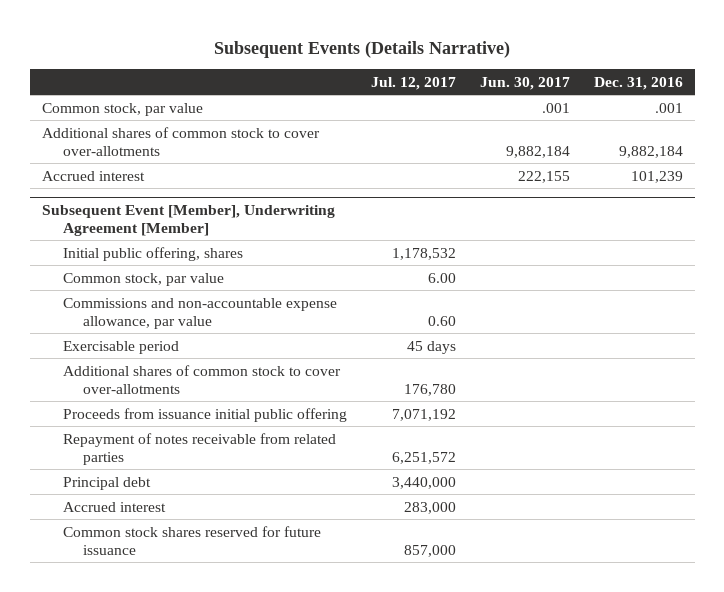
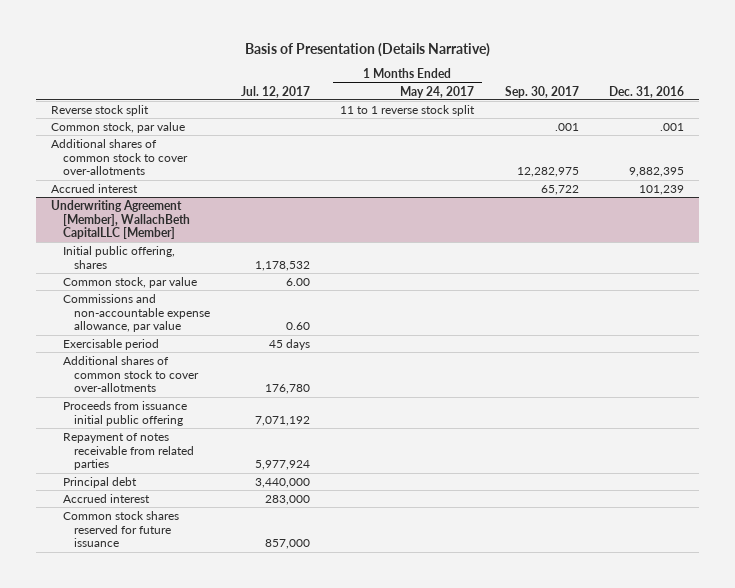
- Subsequent Events (Details Narrative)
+ Basis of Presentation (Details Narrative)
- | Jul. 12, 2017 | Jun. 30, 2017 | Dec. 31, 2016
+ | Jul. 12, 2017 | 1 Months Ended May 24, 2017 | Sep. 30, 2017 | Dec. 31, 2016
+ Reverse stock split | | 11 to 1 reverse stock split | |
- Additional shares of common stock to cover over-allotments | | 9,882,184 | 9,882,184
+ Additional shares of common stock to cover over-allotments | | | 12,282,975 | 9,882,395
- Subsequent Event [Member], Underwriting Agreement [Member]
+ Underwriting Agreement [Member], WallachBeth CapitalLLC [Member]
- Repayment of notes receivable from related parties | 6,251,572 | |
+ Repayment of notes receivable from related parties | 5,977,924 | | |

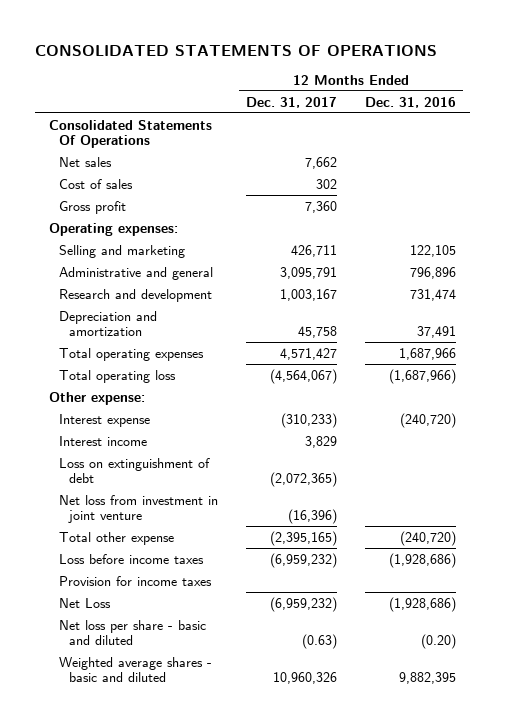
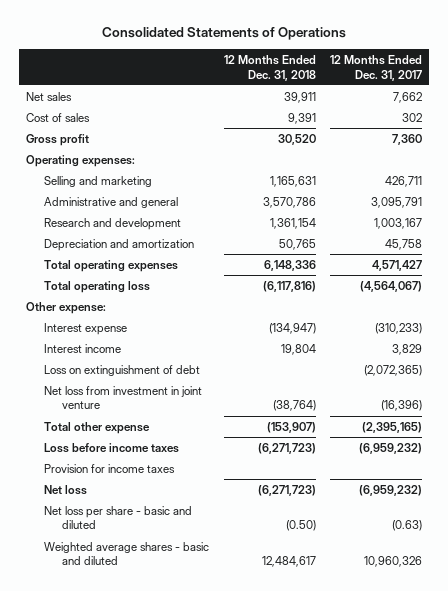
- CONSOLIDATED STATEMENTS OF OPERATIONS
+ Consolidated Statements of Operations
- | 12 Months Ended Dec. 31, 2017 | 12 Months Ended Dec. 31, 2016
+ | 12 Months Ended Dec. 31, 2018 | 12 Months Ended Dec. 31, 2017
- Consolidated Statements Of Operations
- Net Loss | (6,959,232) | (1,928,686)
+ Net loss | (6,271,723) | (6,959,232)

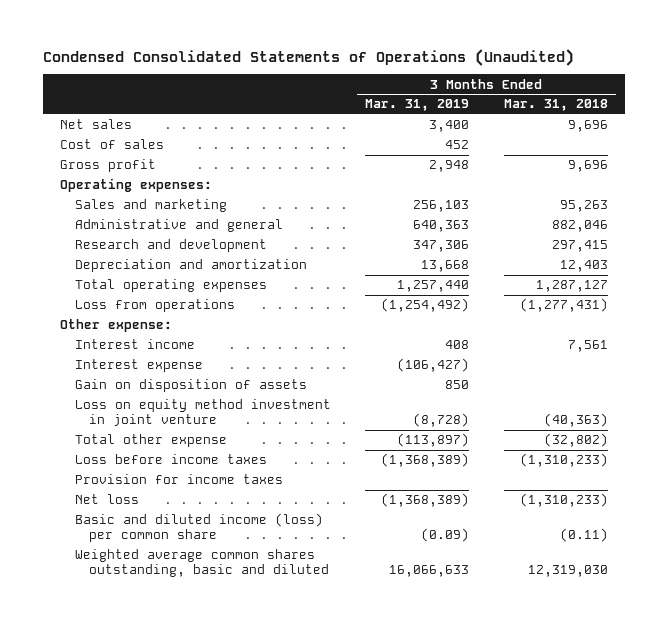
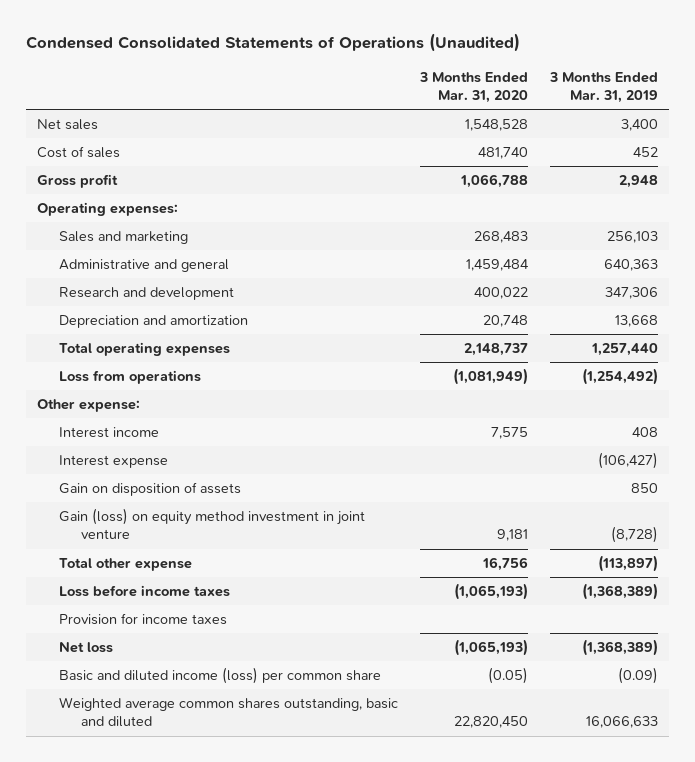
- | 3 Months Ended Mar. 31, 2019 | 3 Months Ended Mar. 31, 2018
+ | 3 Months Ended Mar. 31, 2020 | 3 Months Ended Mar. 31, 2019
- Loss on equity method investment in joint venture | (8,728) | (40,363)
+ Gain (loss) on equity method investment in joint venture | 9,181 | (8,728)

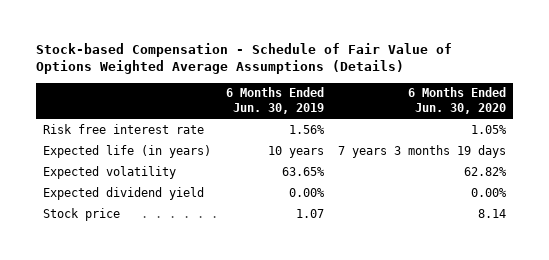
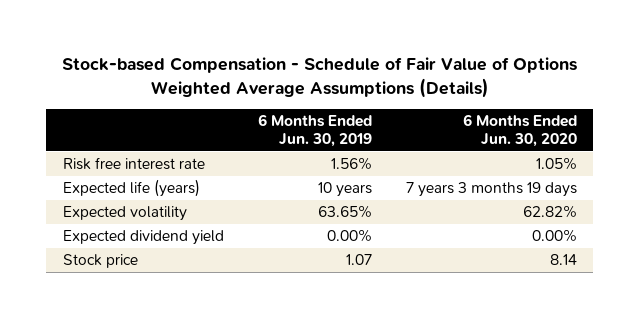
- Expected life (in years) | 10 years | 7 years 3 months 19 days
+ Expected life (years) | 10 years | 7 years 3 months 19 days

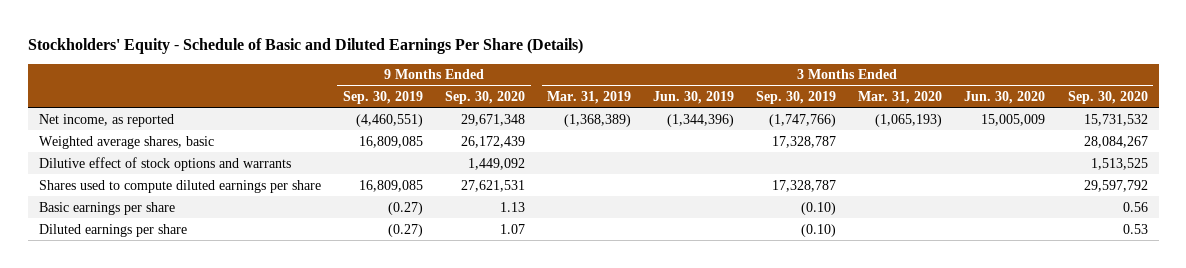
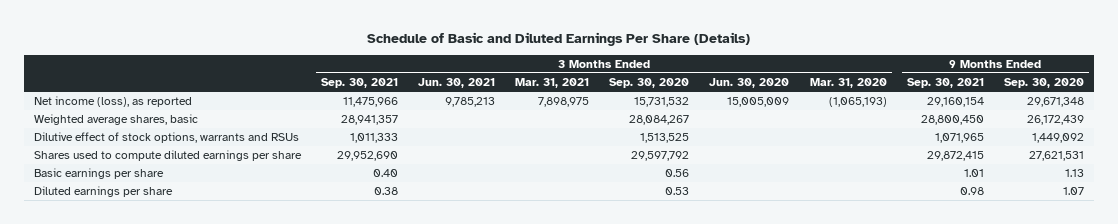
- Stockholders' Equity - Schedule of Basic and Diluted Earnings Per Share (Details)
+ Schedule of Basic and Diluted Earnings Per Share (Details)
- | 9 Months Ended Sep. 30, 2019 | 9 Months Ended Sep. 30, 2020 | 3 Months Ended Mar. 31, 2019 | 3 Months Ended Jun. 30, 2019 | 3 Months Ended Sep. 30, 2019 | 3 Months Ended Mar. 31, 2020 | 3 Months Ended Jun. 30, 2020 | 3 Months Ended Sep. 30, 2020
+ | 3 Months Ended Sep. 30, 2021 | 3 Months Ended Jun. 30, 2021 | 3 Months Ended Mar. 31, 2021 | 3 Months Ended Sep. 30, 2020 | 3 Months Ended Jun. 30, 2020 | 3 Months Ended Mar. 31, 2020 | 9 Months Ended Sep. 30, 2021 | 9 Months Ended Sep. 30, 2020
- Net income, as reported | (4,460,551) | 29,671,348 | (1,368,389) | (1,344,396) | (1,747,766) | (1,065,193) | 15,005,009 | 15,731,532
+ Net income (loss), as reported | 11,475,966 | 9,785,213 | 7,898,975 | 15,731,532 | 15,005,009 | (1,065,193) | 29,160,154 | 29,671,348
- Dilutive effect of stock options and warrants | | 1,449,092 | | | | | | 1,513,525
+ Dilutive effect of stock options, warrants and RSUs | 1,011,333 | | | 1,513,525 | | | 1,071,965 | 1,449,092

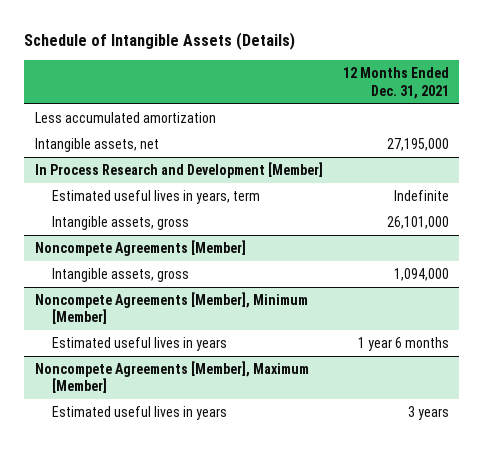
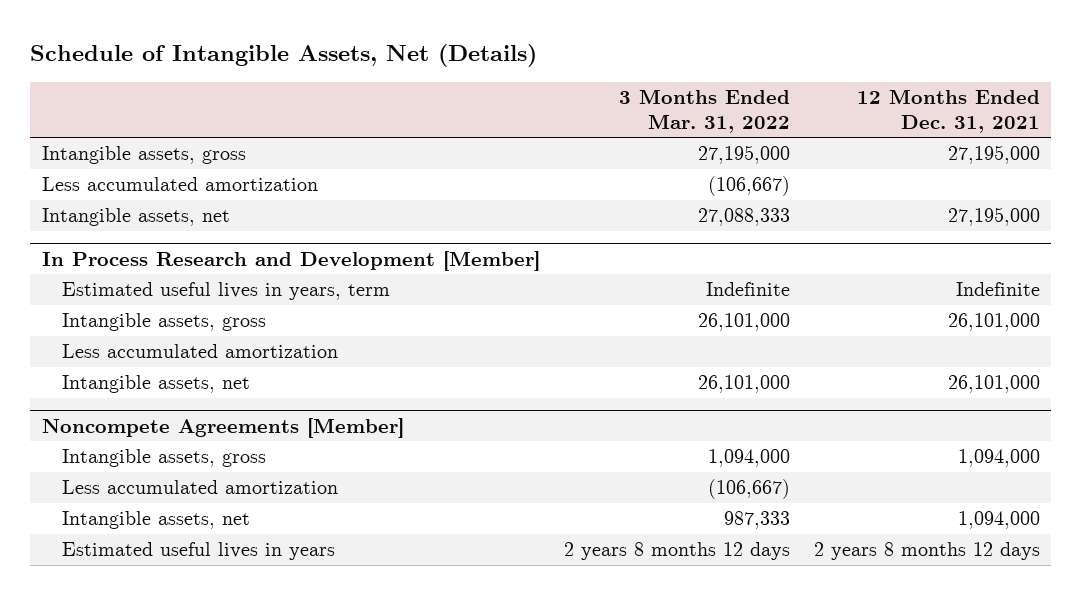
- Schedule of Intangible Assets (Details)
+ Schedule of Intangible Assets, Net (Details)
- | 12 Months Ended Dec. 31, 2021
+ | 3 Months Ended Mar. 31, 2022 | 12 Months Ended Dec. 31, 2021
+ Intangible assets, gross | 27,195,000 | 27,195,000
@ In Process Research and Development [Member]
+ Less accumulated amortization
+ Intangible assets, net | 26,101,000 | 26,101,000
- Noncompete Agreements [Member], Minimum [Member]
- Estimated useful lives in years | 1 year 6 months
- Noncompete Agreements [Member], Maximum [Member]
- Estimated useful lives in years | 3 years
@ Noncompete Agreements [Member]
+ Less accumulated amortization | (106,667) |
+ Intangible assets, net | 987,333 | 1,094,000
+ Estimated useful lives in years | 2 years 8 months 12 days | 2 years 8 months 12 days

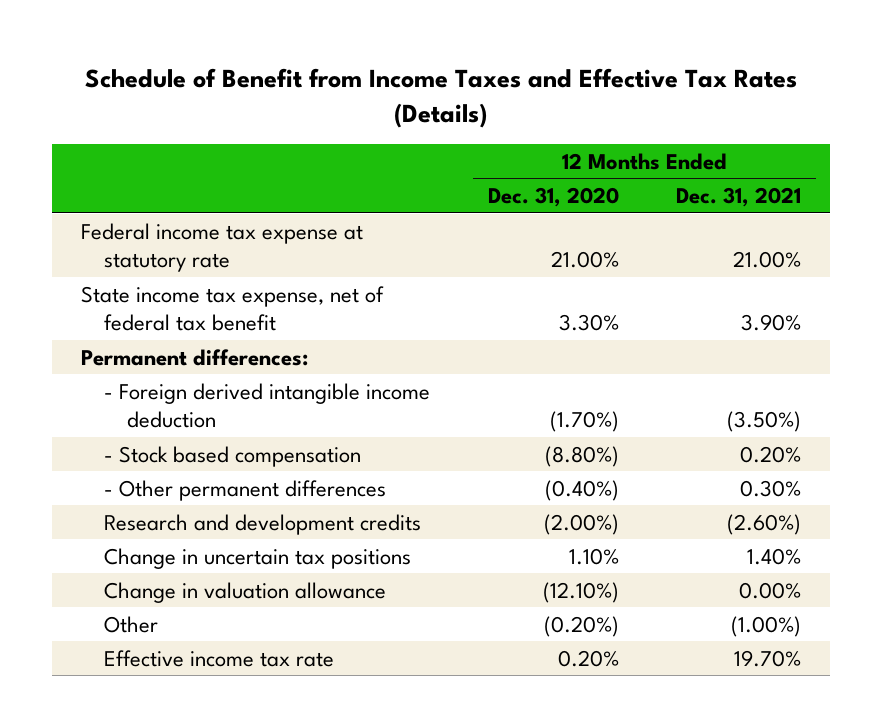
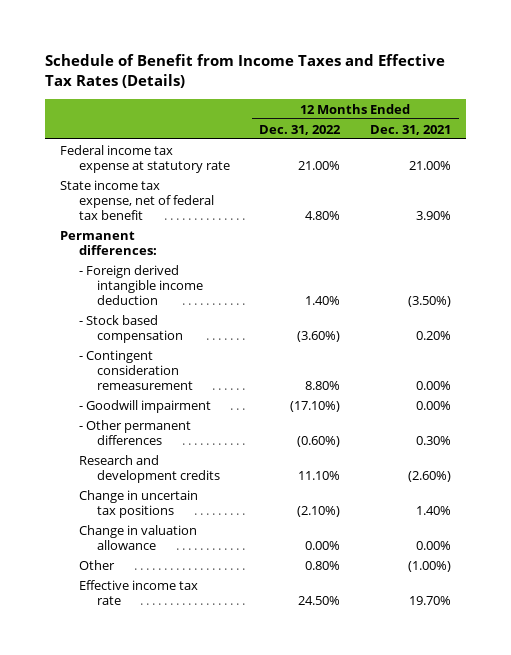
- | 12 Months Ended Dec. 31, 2020 | 12 Months Ended Dec. 31, 2021
+ | 12 Months Ended Dec. 31, 2022 | 12 Months Ended Dec. 31, 2021
+ - Contingent consideration remeasurement | 8.80% | 0.00%
+ - Goodwill impairment | (17.10%) | 0.00%

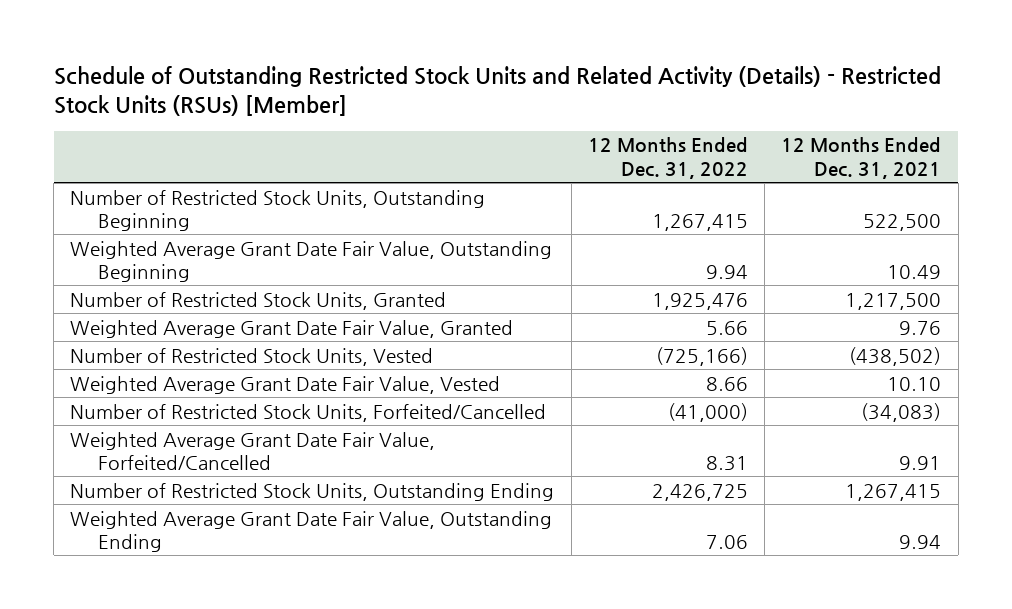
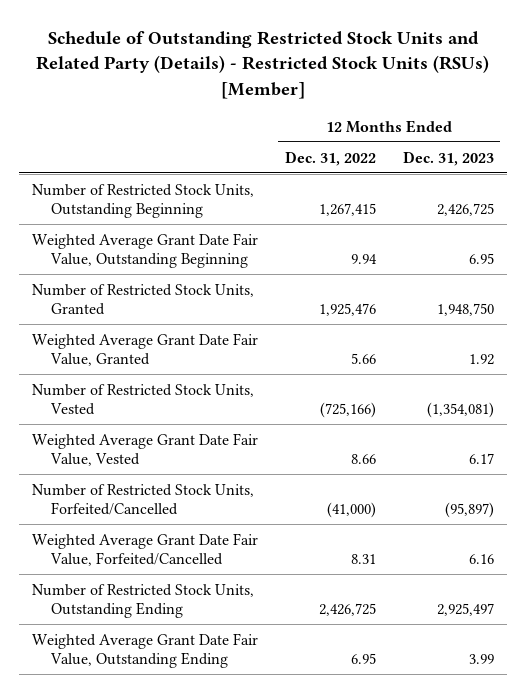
- Schedule of Outstanding Restricted Stock Units and Related Activity (Details) - Restricted Stock Units (RSUs) [Member]
+ Schedule of Outstanding Restricted Stock Units and Related Party (Details) - Restricted Stock Units (RSUs) [Member]
- | 12 Months Ended Dec. 31, 2022 | 12 Months Ended Dec. 31, 2021
+ | 12 Months Ended Dec. 31, 2022 | 12 Months Ended Dec. 31, 2023
- Weighted Average Grant Date Fair Value, Outstanding Ending | 7.06 | 9.94
+ Weighted Average Grant Date Fair Value, Outstanding Ending | 6.95 | 3.99

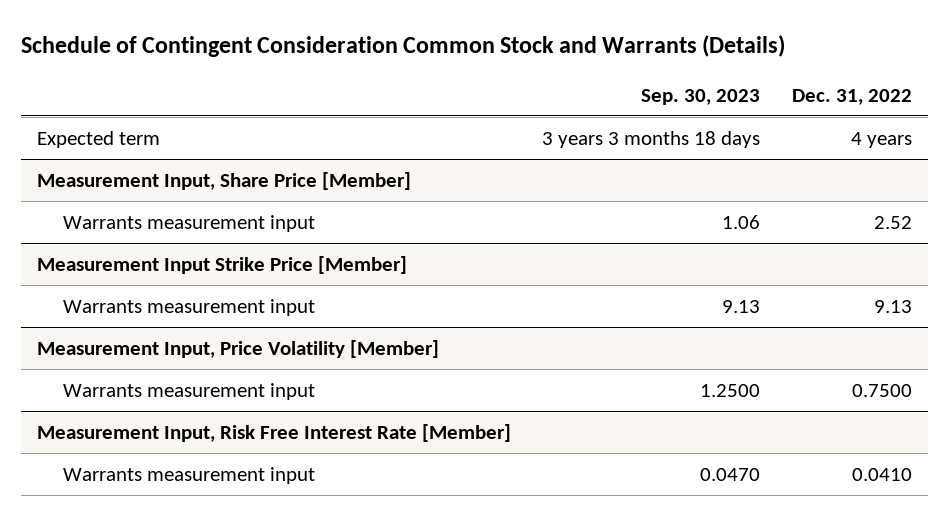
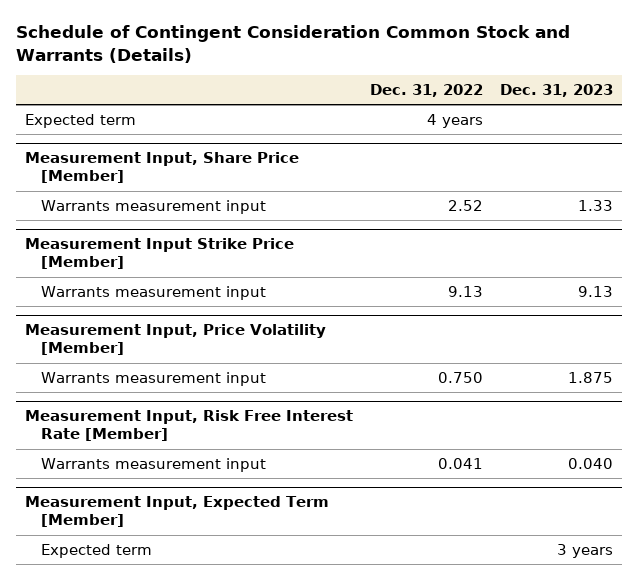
- | Sep. 30, 2023 | Dec. 31, 2022
+ | Dec. 31, 2022 | Dec. 31, 2023
@ Measurement Input, Price Volatility [Member]
- Warrants measurement input | 1.2500 | 0.7500
+ Warrants measurement input | 0.750 | 1.875
@ Measurement Input, Risk Free Interest Rate [Member]
- Warrants measurement input | 0.0470 | 0.0410
+ Warrants measurement input | 0.041 | 0.040
+ Measurement Input, Expected Term [Member]
+ Expected term | | 3 years

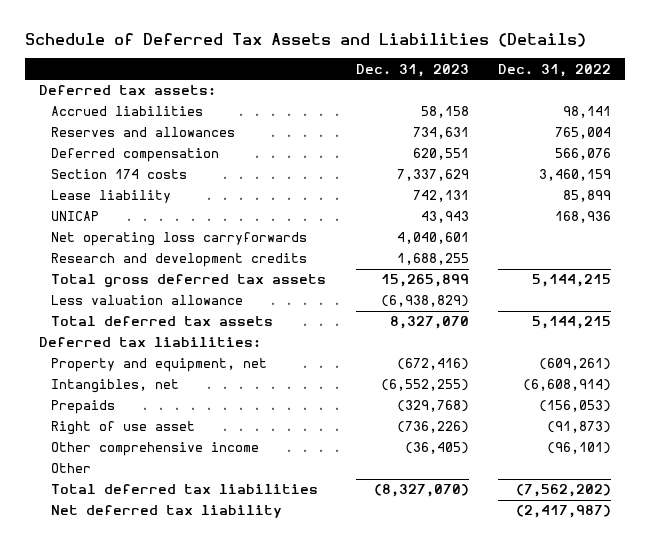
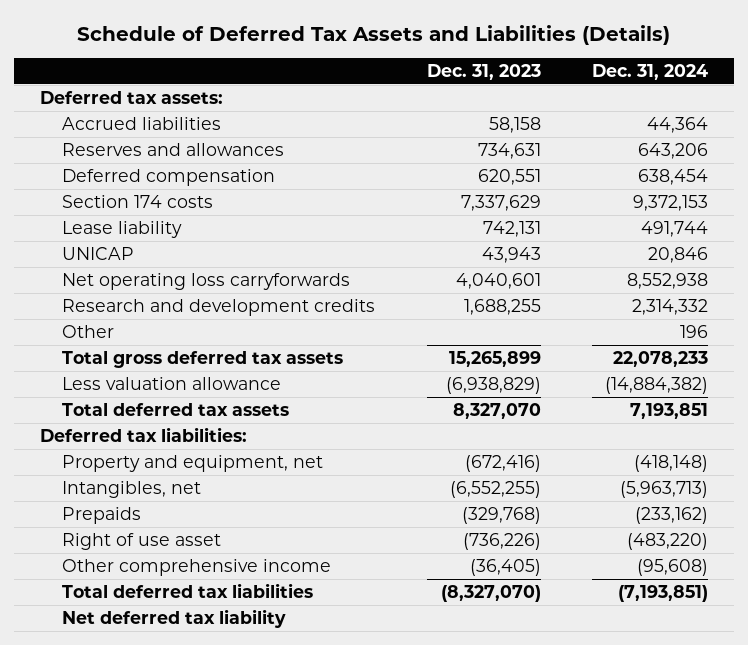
- | Dec. 31, 2023 | Dec. 31, 2022
+ | Dec. 31, 2023 | Dec. 31, 2024
moved up: Other | | 196

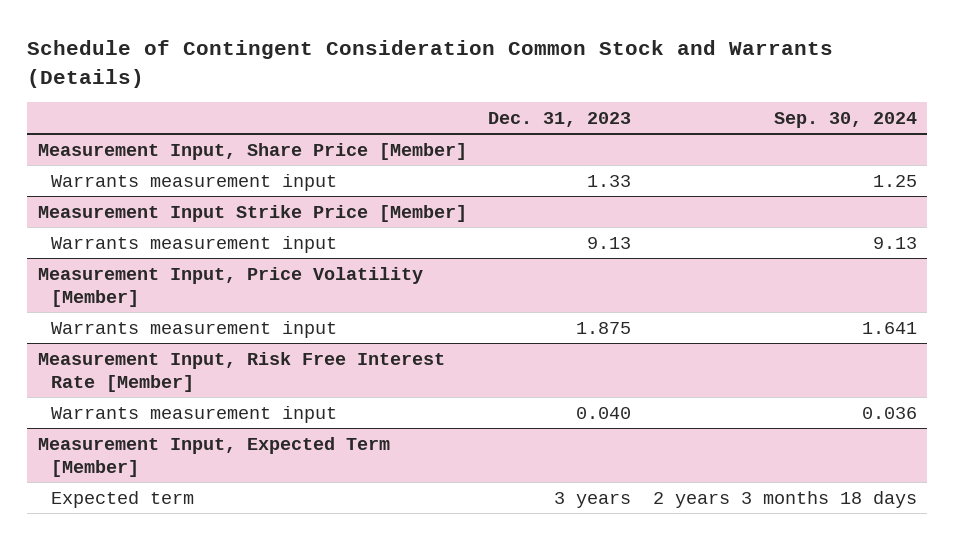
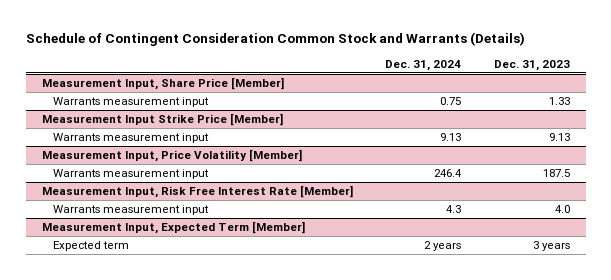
- | Dec. 31, 2023 | Sep. 30, 2024
+ | Dec. 31, 2024 | Dec. 31, 2023
@ Measurement Input, Price Volatility [Member]
- Warrants measurement input | 1.875 | 1.641
+ Warrants measurement input | 246.4 | 187.5
@ Measurement Input, Risk Free Interest Rate [Member]
- Warrants measurement input | 0.040 | 0.036
+ Warrants measurement input | 4.3 | 4.0

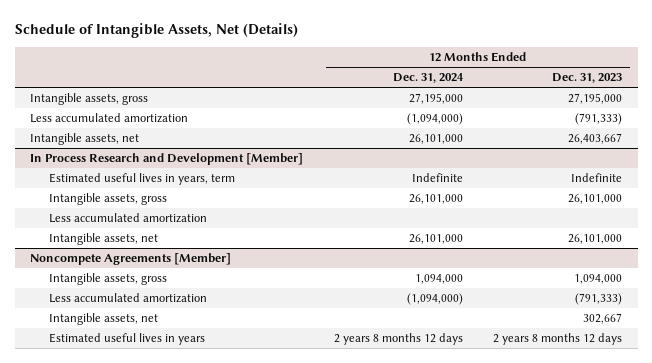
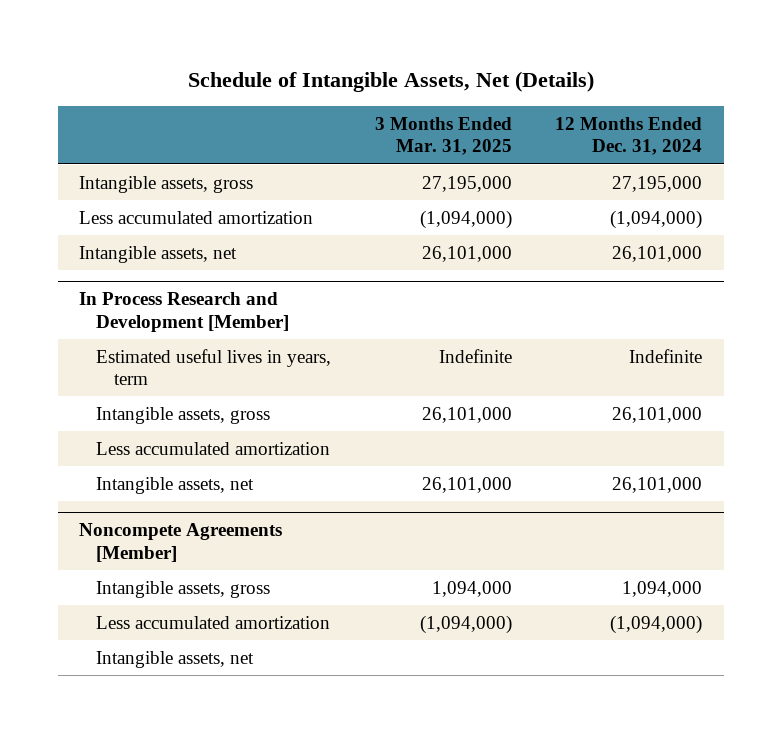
- | 12 Months Ended Dec. 31, 2024 | 12 Months Ended Dec. 31, 2023
+ | 3 Months Ended Mar. 31, 2025 | 12 Months Ended Dec. 31, 2024
@ Noncompete Agreements [Member]
- Estimated useful lives in years | 2 years 8 months 12 days | 2 years 8 months 12 days

